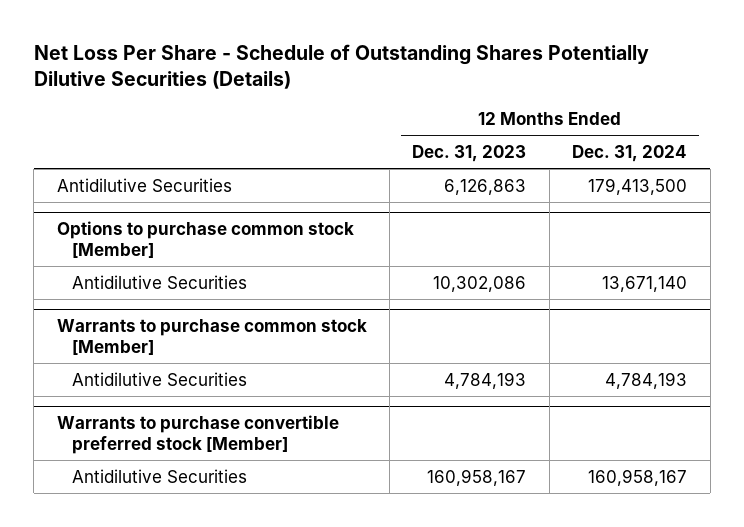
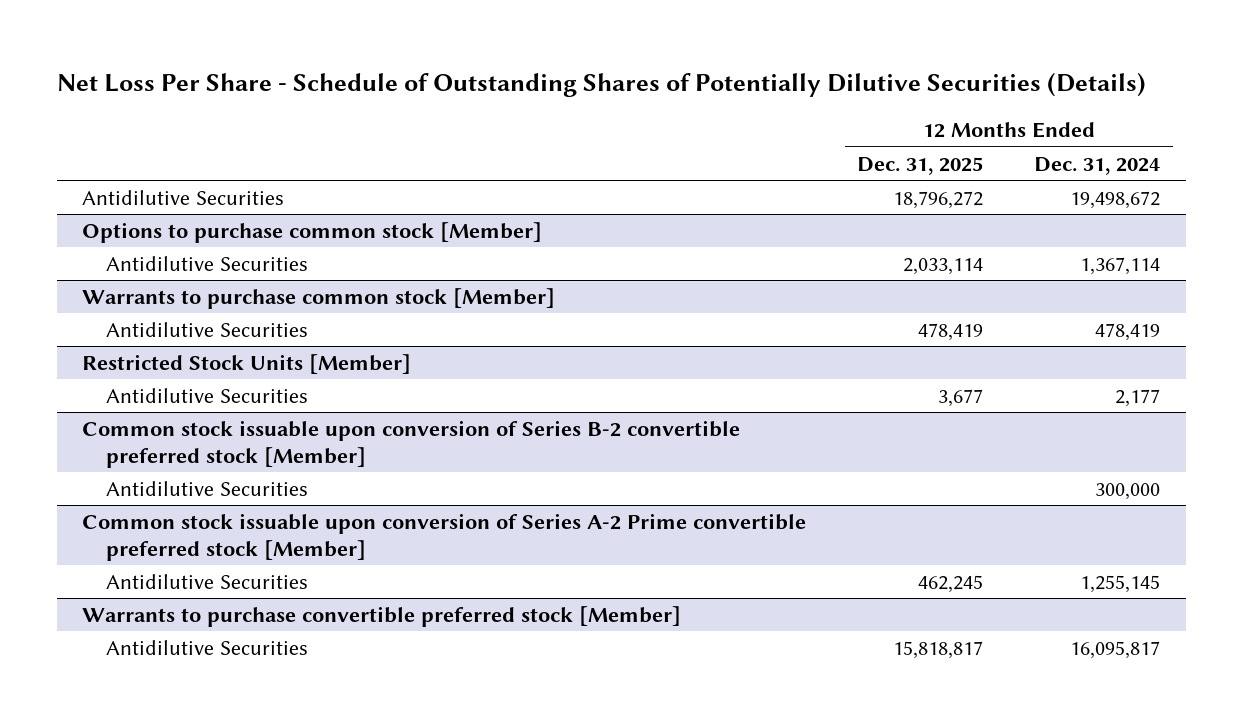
- Net Loss Per Share - Schedule of Outstanding Shares Potentially Dilutive Securities (Details)
+ Net Loss Per Share - Schedule of Outstanding Shares of Potentially Dilutive Securities (Details)
- | 12 Months Ended Dec. 31, 2023 | 12 Months Ended Dec. 31, 2024
+ | 12 Months Ended Dec. 31, 2025 | 12 Months Ended Dec. 31, 2024
- Antidilutive Securities | 6,126,863 | 179,413,500
+ Antidilutive Securities | 18,796,272 | 19,498,672
@ Options to purchase common stock [Member]
- Antidilutive Securities | 10,302,086 | 13,671,140
+ Antidilutive Securities | 2,033,114 | 1,367,114
@ Warrants to purchase common stock [Member]
- Antidilutive Securities | 4,784,193 | 4,784,193
+ Antidilutive Securities | 478,419 | 478,419
+ Restricted Stock Units [Member]
+ Antidilutive Securities | 3,677 | 2,177
+ Common stock issuable upon conversion of Series B-2 convertible preferred stock [Member]
+ Antidilutive Securities | | 300,000
+ Common stock issuable upon conversion of Series A-2 Prime convertible preferred stock [Member]
+ Antidilutive Securities | 462,245 | 1,255,145
@ Warrants to purchase convertible preferred stock [Member]
- Antidilutive Securities | 160,958,167 | 160,958,167
+ Antidilutive Securities | 15,818,817 | 16,095,817

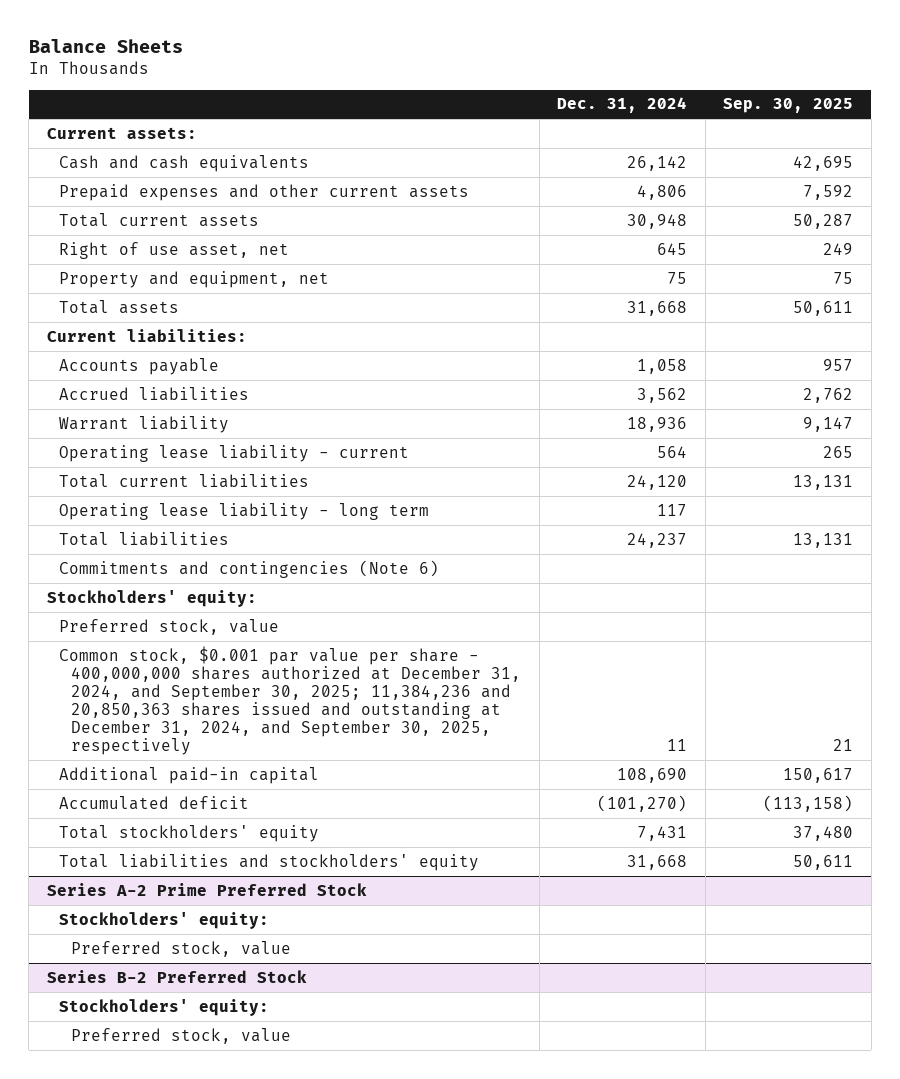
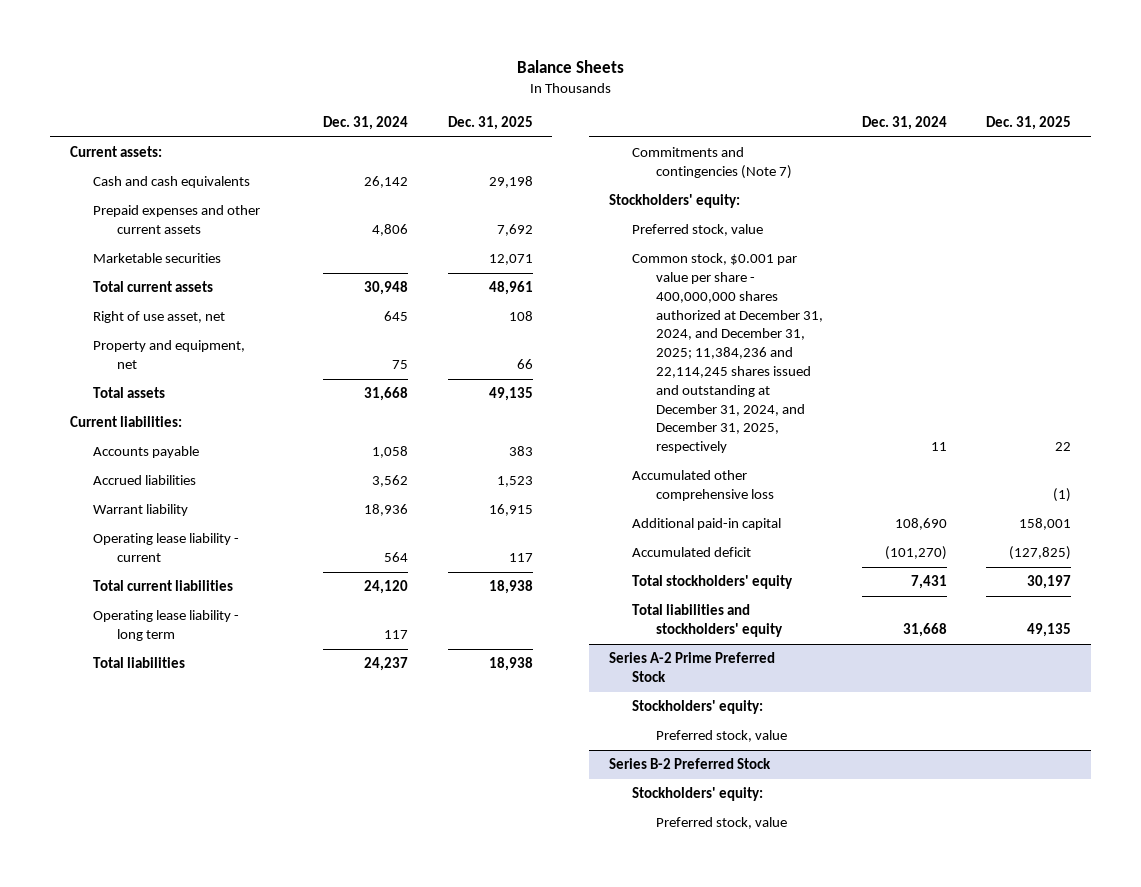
- | Dec. 31, 2024 | Sep. 30, 2025
+ | Dec. 31, 2024 | Dec. 31, 2025
+ Marketable securities | | 12,071
- Commitments and contingencies (Note 6)
+ Commitments and contingencies (Note 7)
- Common stock, $0.001 par value per share - 400,000,000 shares authorized at December 31, 2024, and September 30, 2025; 11,384,236 and 20,850,363 shares issued and outstanding at December 31, 2024, and September 30, 2025, respectively | 11 | 21
+ Common stock, $0.001 par value per share - 400,000,000 shares authorized at December 31, 2024, and December 31, 2025; 11,384,236 and 22,114,245 shares issued and outstanding at December 31, 2024, and December 31, 2025, respectively | 11 | 22
+ Accumulated other comprehensive loss | | (1)

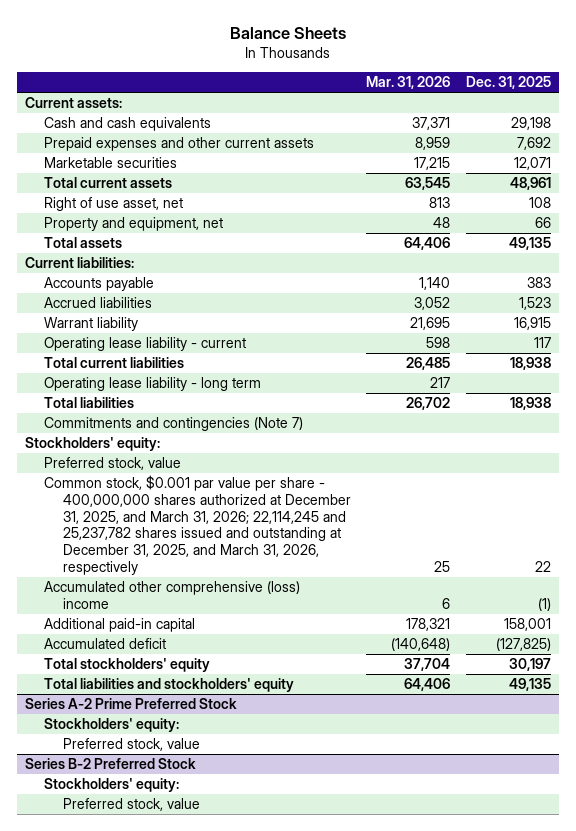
- | Dec. 31, 2024 | Dec. 31, 2025
+ | Mar. 31, 2026 | Dec. 31, 2025
- Common stock, $0.001 par value per share - 400,000,000 shares authorized at December 31, 2024, and December 31, 2025; 11,384,236 and 22,114,245 shares issued and outstanding at December 31, 2024, and December 31, 2025, respectively | 11 | 22
- Accumulated other comprehensive loss | | (1)
+ Common stock, $0.001 par value per share - 400,000,000 shares authorized at December 31, 2025, and March 31, 2026; 22,114,245 and 25,237,782 shares issued and outstanding at December 31, 2025, and March 31, 2026, respectively | 25 | 22
+ Accumulated other comprehensive (loss) income | 6 | (1)

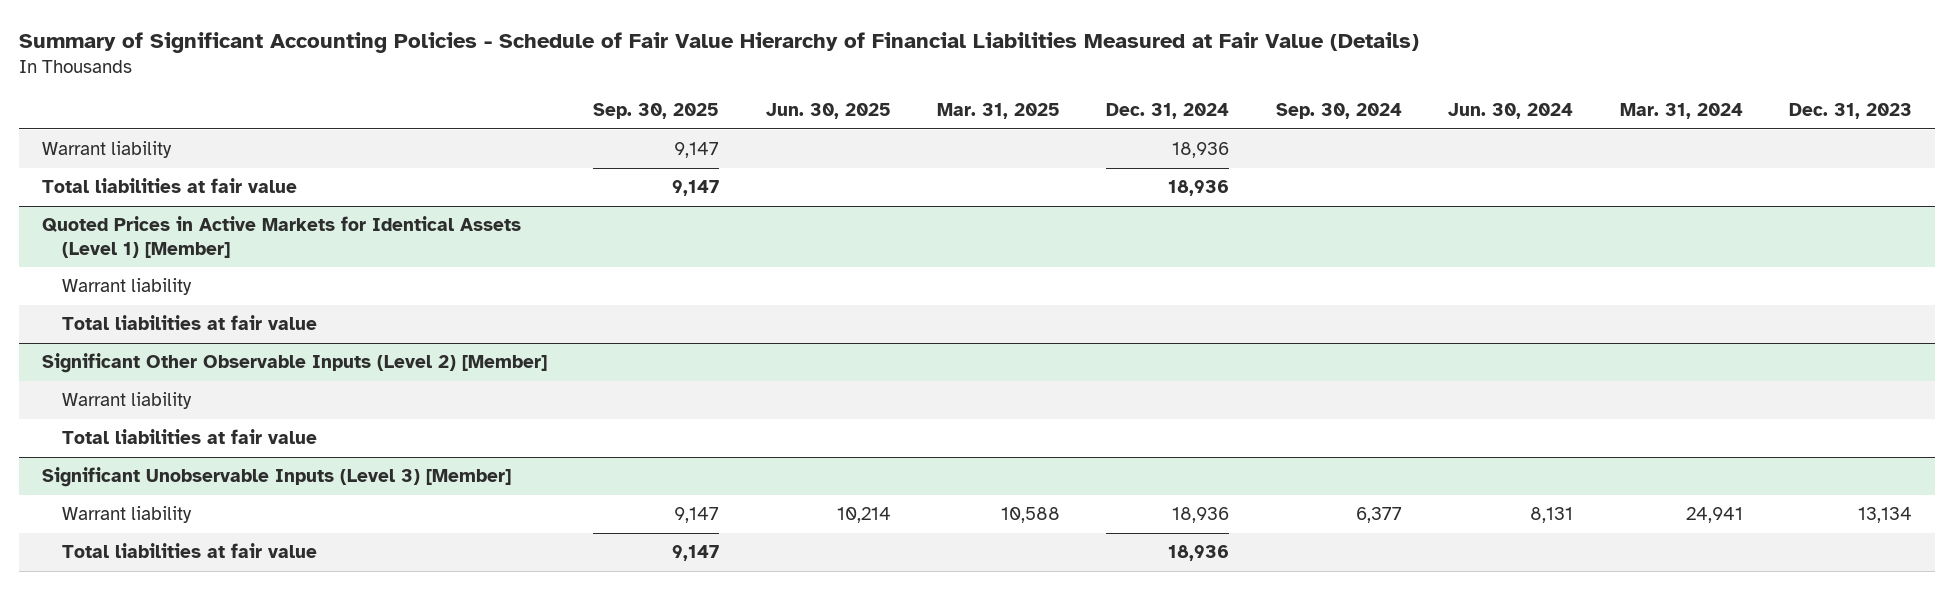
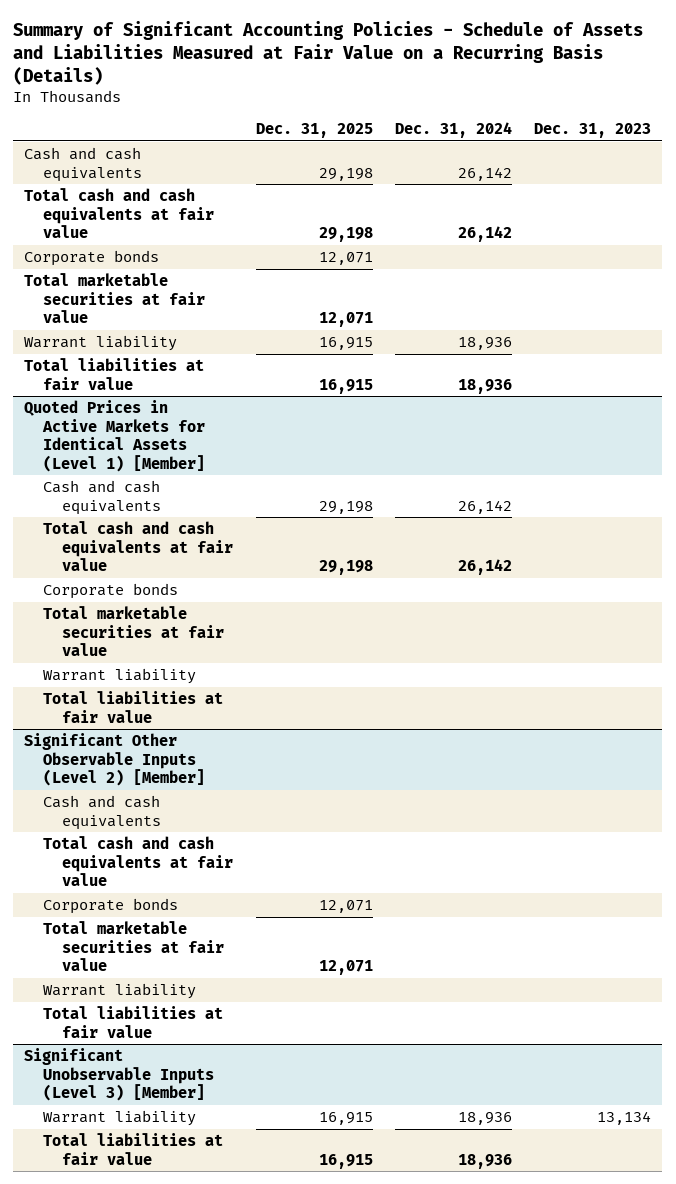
- Summary of Significant Accounting Policies - Schedule of Fair Value Hierarchy of Financial Liabilities Measured at Fair Value (Details)
+ Summary of Significant Accounting Policies - Schedule of Assets and Liabilities Measured at Fair Value on a Recurring Basis (Details)
- | Sep. 30, 2025 | Jun. 30, 2025 | Mar. 31, 2025 | Dec. 31, 2024 | Sep. 30, 2024 | Jun. 30, 2024 | Mar. 31, 2024 | Dec. 31, 2023
+ | Dec. 31, 2025 | Dec. 31, 2024 | Dec. 31, 2023
+ Cash and cash equivalents | 29,198 | 26,142 |
+ Total cash and cash equivalents at fair value | 29,198 | 26,142 |
+ Corporate bonds | 12,071 | |
+ Total marketable securities at fair value | 12,071 | |
@ Quoted Prices in Active Markets for Identical Assets (Level 1) [Member]
+ Cash and cash equivalents | 29,198 | 26,142 |
+ Total cash and cash equivalents at fair value | 29,198 | 26,142 |
+ Corporate bonds
+ Total marketable securities at fair value
@ Significant Other Observable Inputs (Level 2) [Member]
+ Cash and cash equivalents
+ Total cash and cash equivalents at fair value
+ Corporate bonds | 12,071 | |
+ Total marketable securities at fair value | 12,071 | |

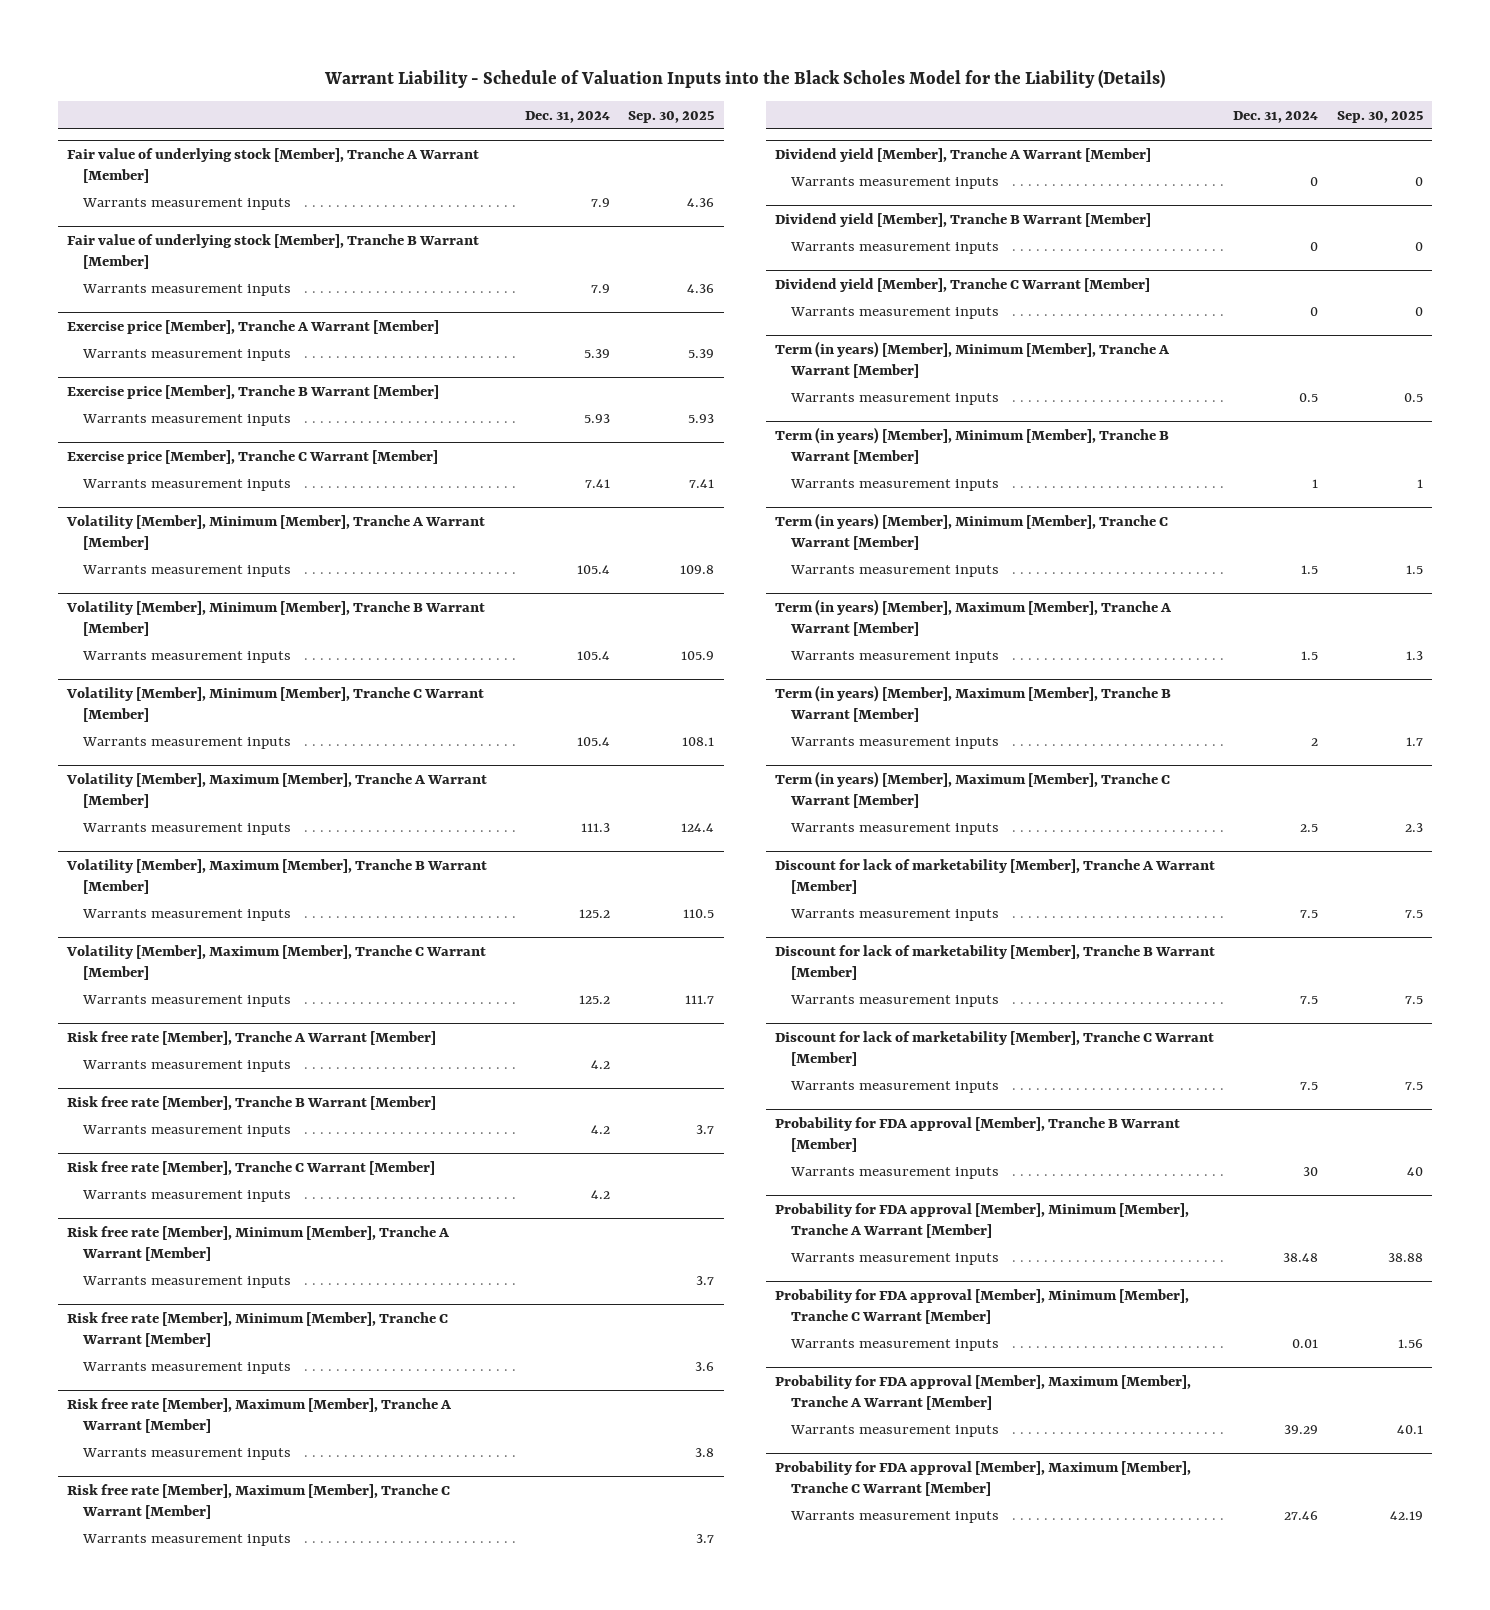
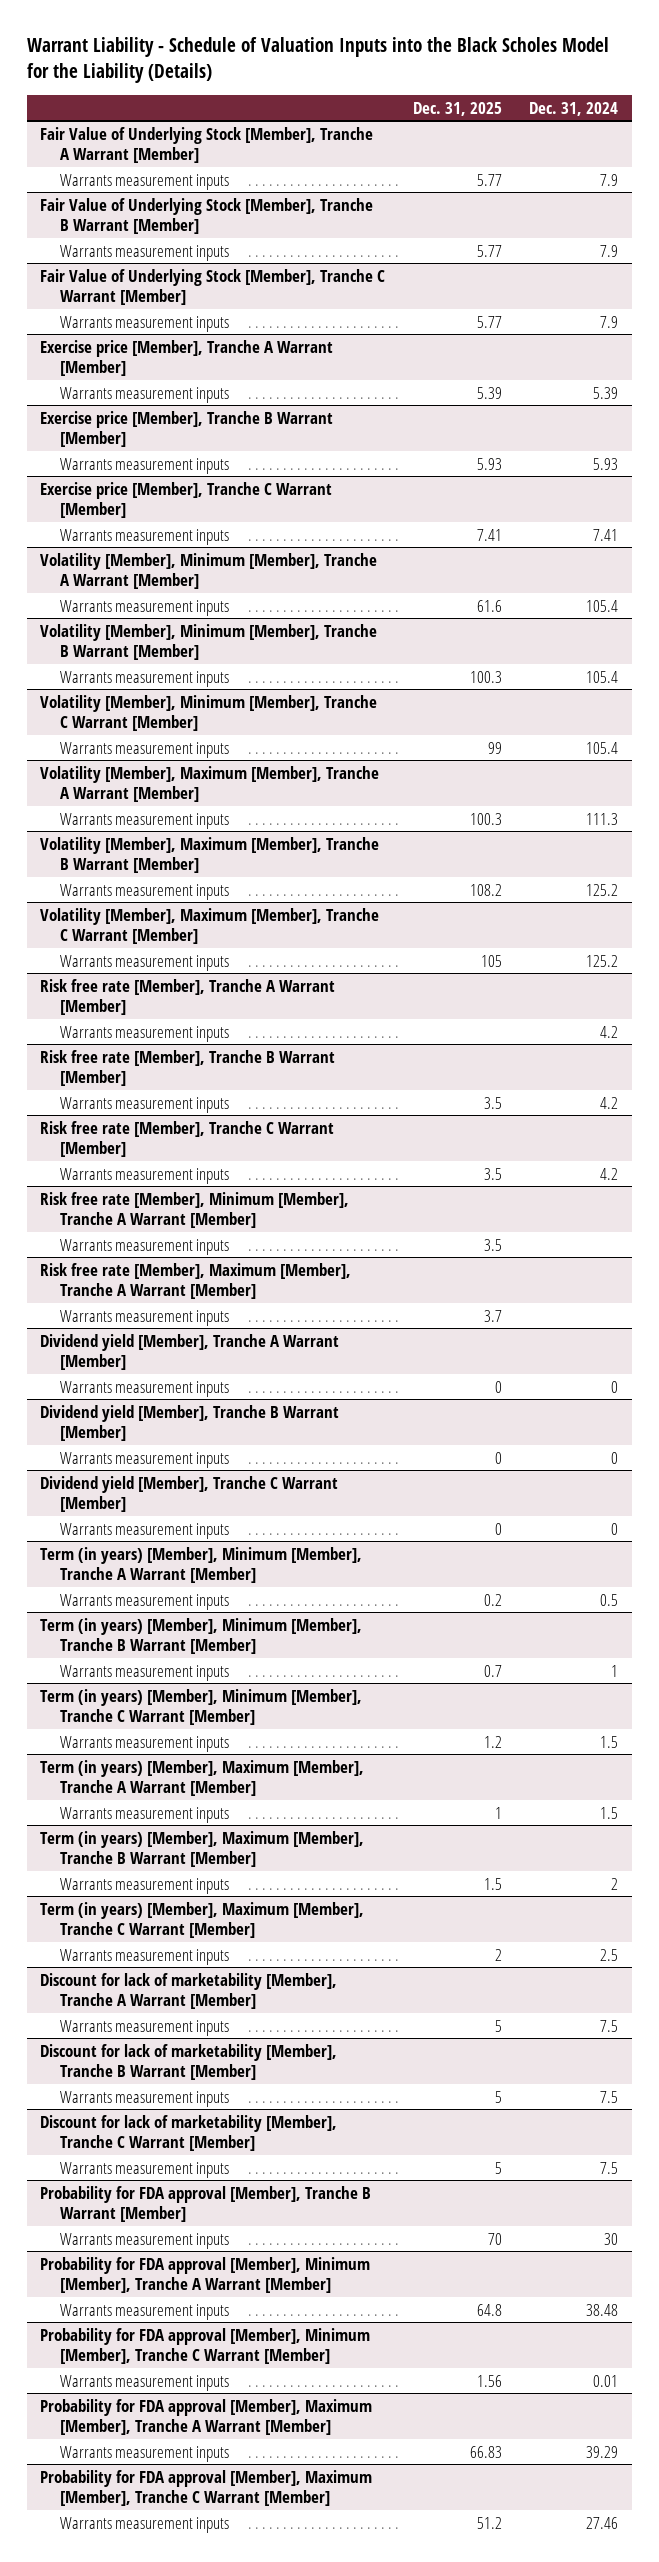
- | Dec. 31, 2024 | Sep. 30, 2025
+ | Dec. 31, 2025 | Dec. 31, 2024
- Fair value of underlying stock [Member], Tranche A Warrant [Member]
+ Fair Value of Underlying Stock [Member], Tranche A Warrant [Member]
- Fair value of underlying stock [Member], Tranche B Warrant [Member]
+ Fair Value of Underlying Stock [Member], Tranche B Warrant [Member]
+ Fair Value of Underlying Stock [Member], Tranche C Warrant [Member]
+ Warrants measurement inputs | 5.77 | 7.9
- Risk free rate [Member], Minimum [Member], Tranche C Warrant [Member]
- Warrants measurement inputs | | 3.6
- Risk free rate [Member], Maximum [Member], Tranche C Warrant [Member]
- Warrants measurement inputs | | 3.7

